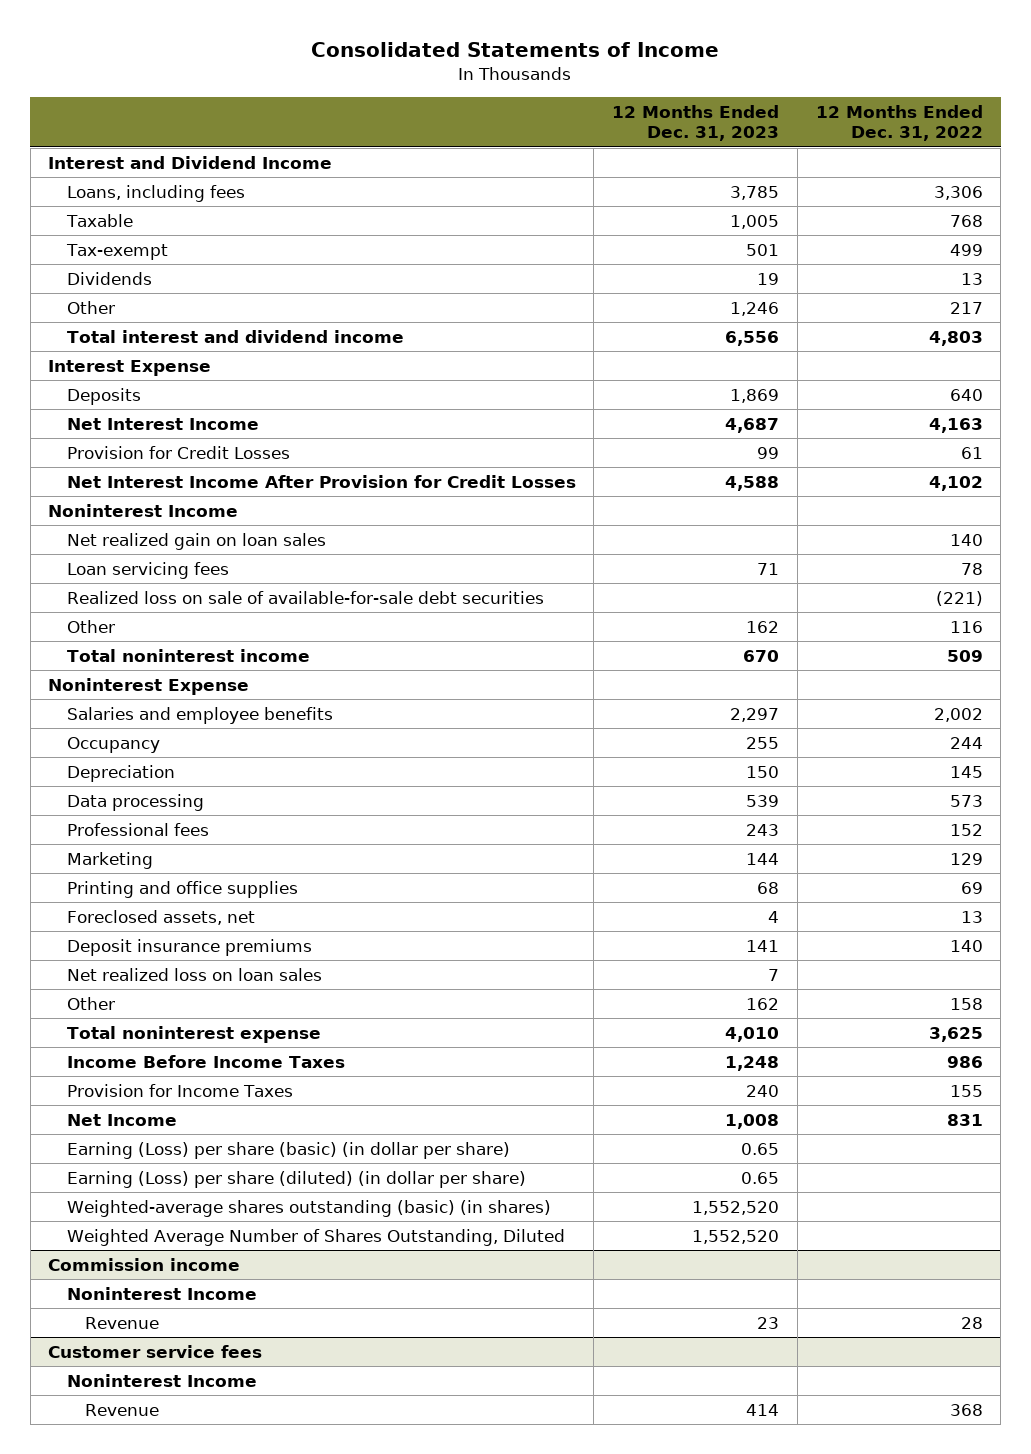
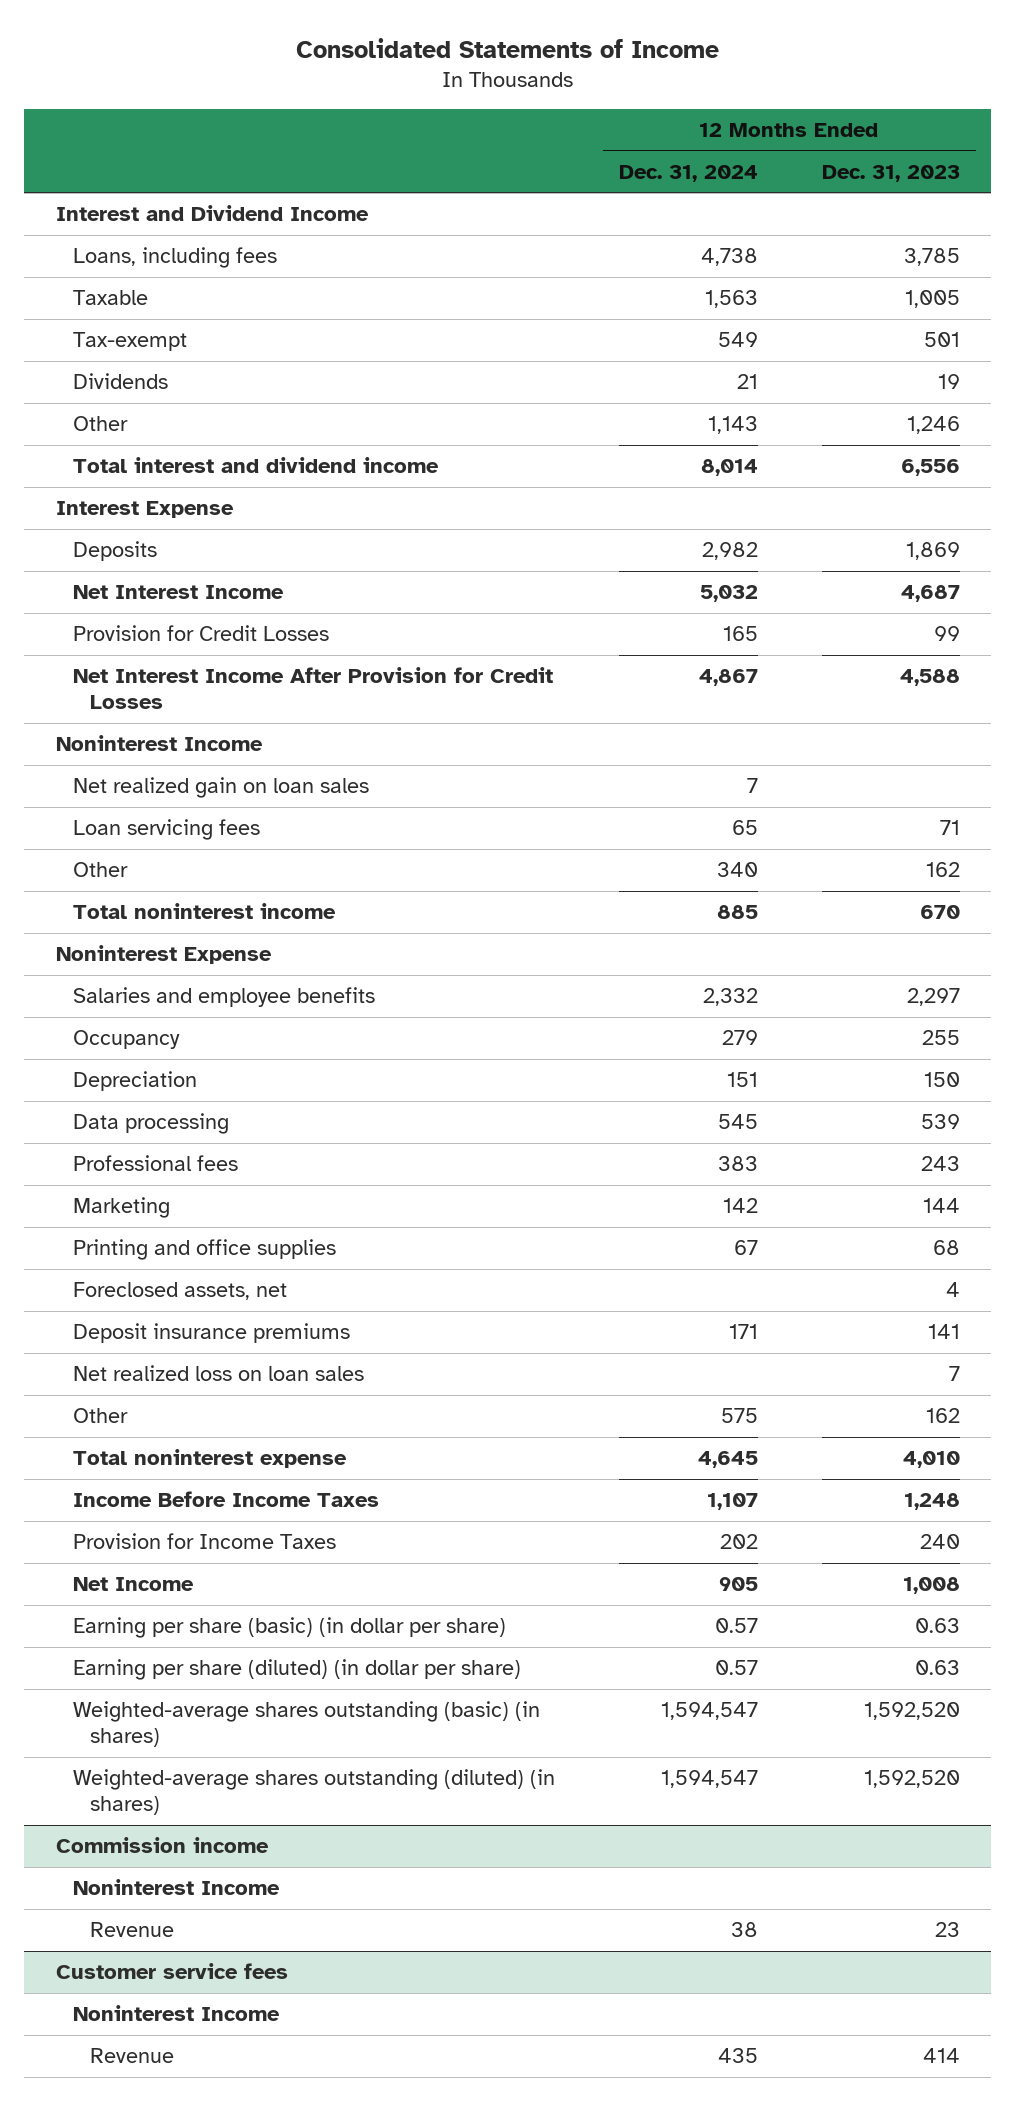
- | 12 Months Ended Dec. 31, 2023 | 12 Months Ended Dec. 31, 2022
+ | 12 Months Ended Dec. 31, 2024 | 12 Months Ended Dec. 31, 2023
- Realized loss on sale of available-for-sale debt securities | | (221)
- Earning (Loss) per share (basic) (in dollar per share) | 0.65 |
- Earning (Loss) per share (diluted) (in dollar per share) | 0.65 |
- Weighted-average shares outstanding (basic) (in shares) | 1,552,520 |
- Weighted Average Number of Shares Outstanding, Diluted | 1,552,520 |
+ Earning per share (basic) (in dollar per share) | 0.57 | 0.63
+ Earning per share (diluted) (in dollar per share) | 0.57 | 0.63
+ Weighted-average shares outstanding (basic) (in shares) | 1,594,547 | 1,592,520
+ Weighted-average shares outstanding (diluted) (in shares) | 1,594,547 | 1,592,520

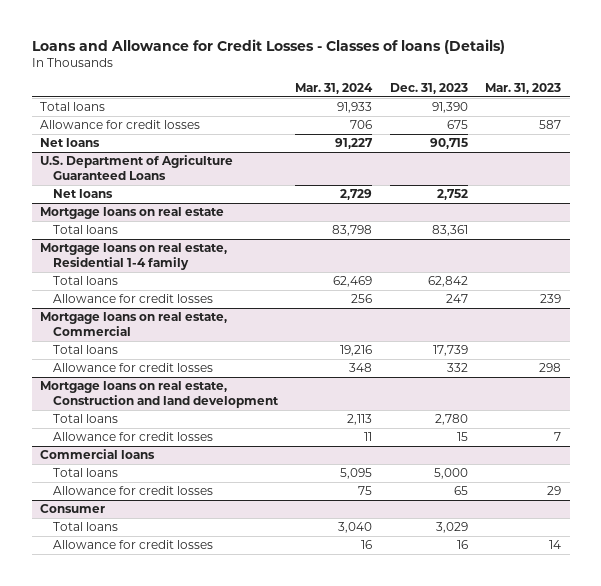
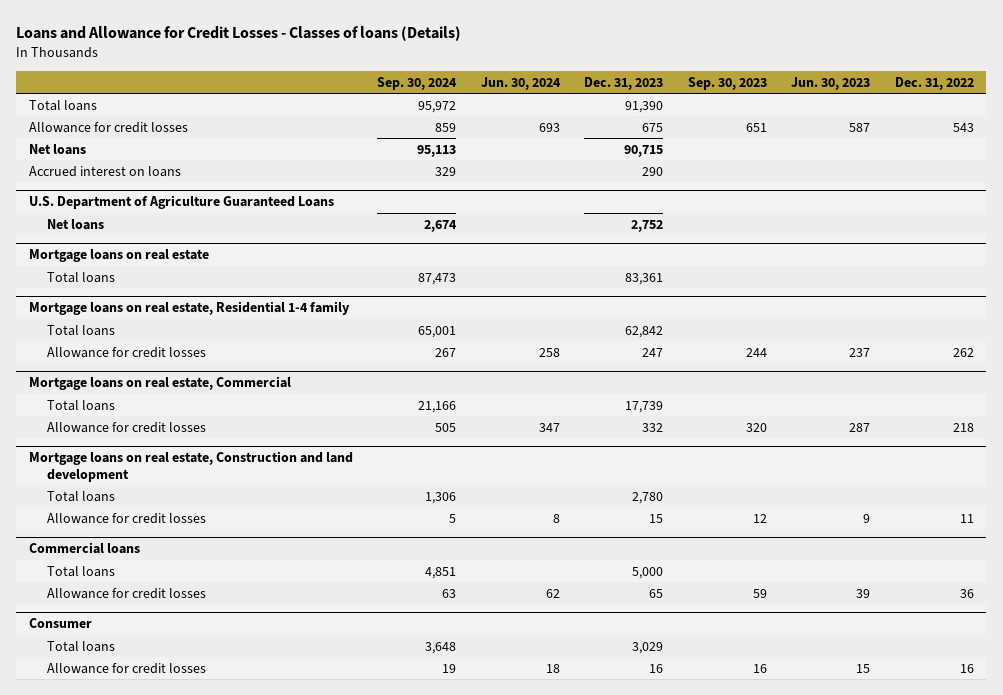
- | Mar. 31, 2024 | Dec. 31, 2023 | Mar. 31, 2023
+ | Sep. 30, 2024 | Jun. 30, 2024 | Dec. 31, 2023 | Sep. 30, 2023 | Jun. 30, 2023 | Dec. 31, 2022
+ Accrued interest on loans | 329 | | 290 | | |

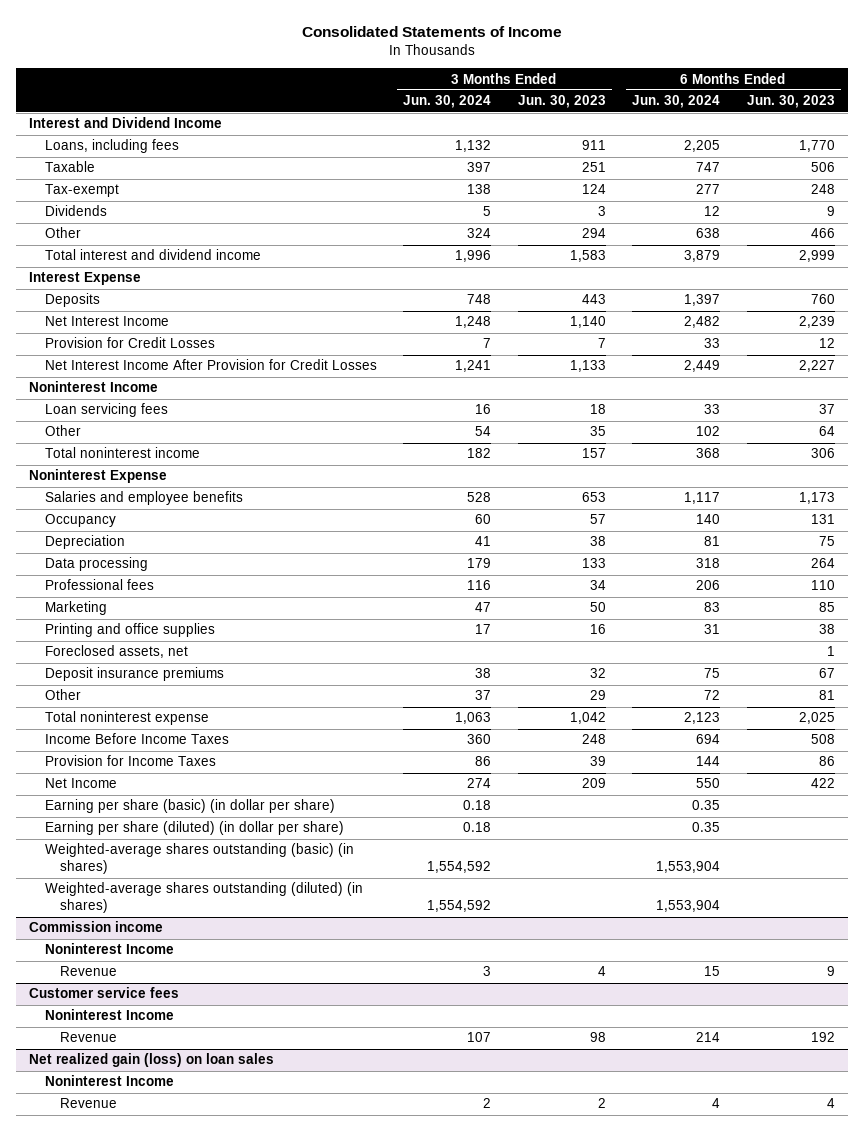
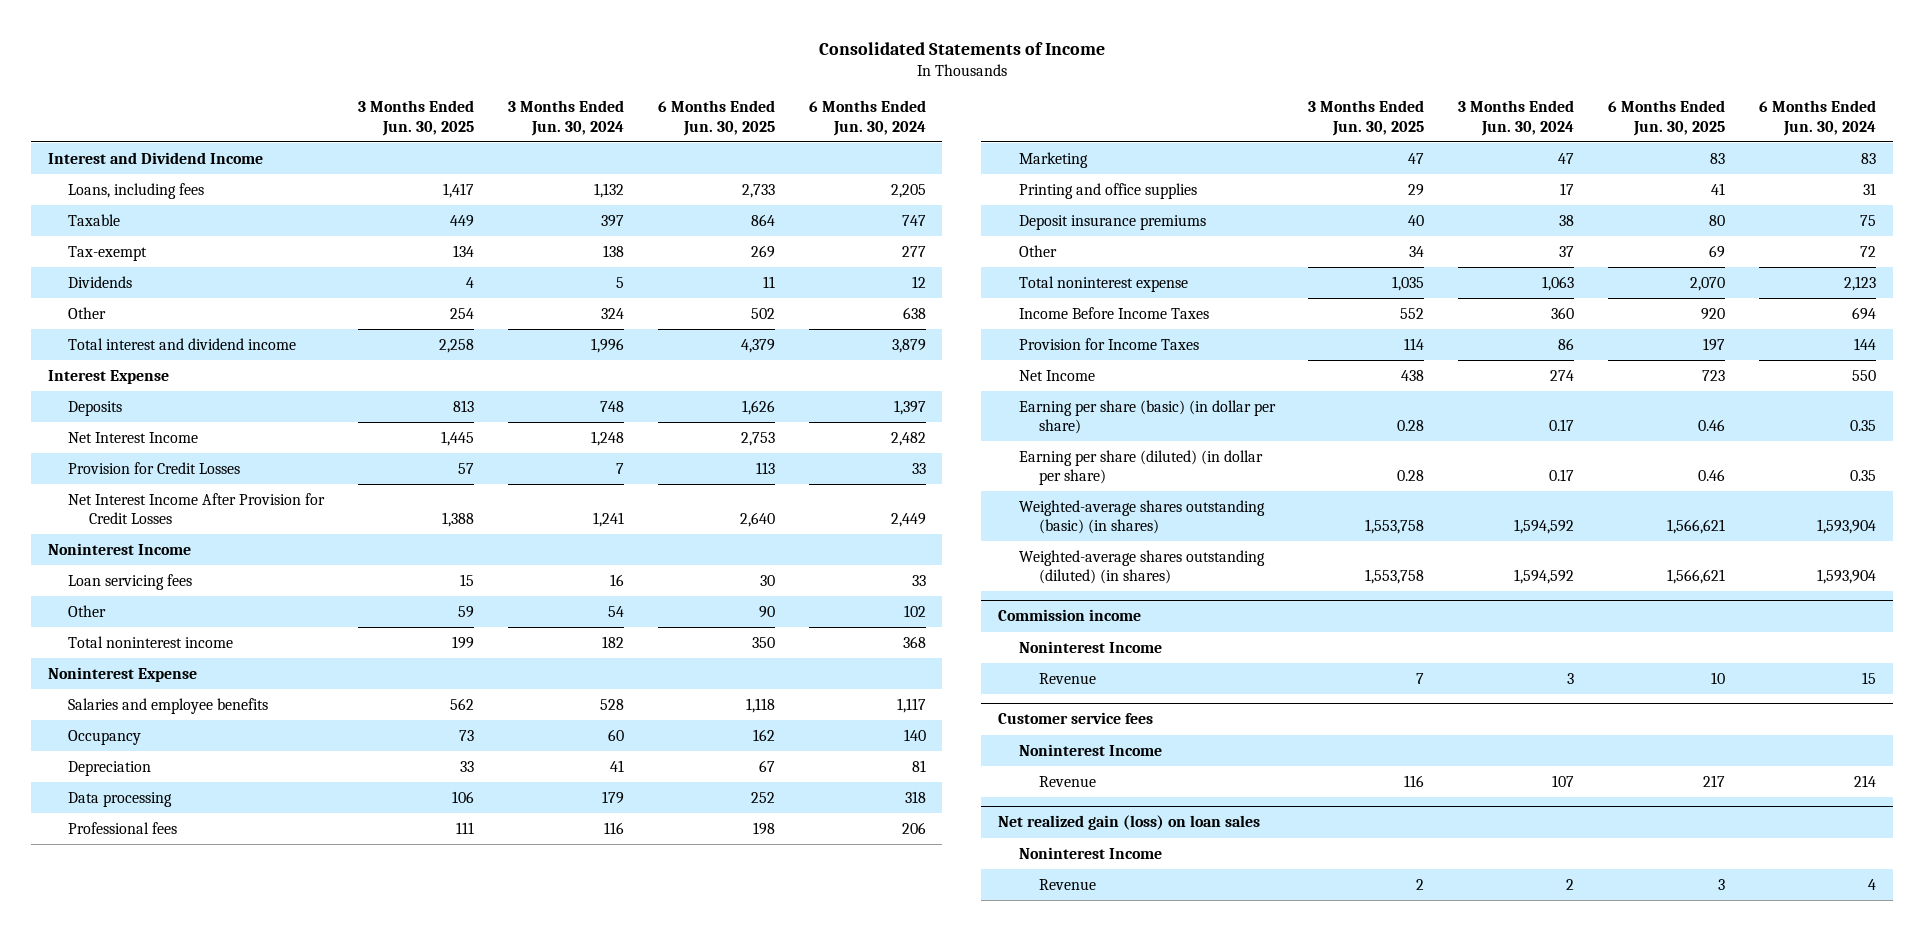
- | 3 Months Ended Jun. 30, 2024 | 3 Months Ended Jun. 30, 2023 | 6 Months Ended Jun. 30, 2024 | 6 Months Ended Jun. 30, 2023
+ | 3 Months Ended Jun. 30, 2025 | 3 Months Ended Jun. 30, 2024 | 6 Months Ended Jun. 30, 2025 | 6 Months Ended Jun. 30, 2024
- Foreclosed assets, net | | | | 1
- Earning per share (basic) (in dollar per share) | 0.18 | | 0.35 |
- Earning per share (diluted) (in dollar per share) | 0.18 | | 0.35 |
- Weighted-average shares outstanding (basic) (in shares) | 1,554,592 | | 1,553,904 |
- Weighted-average shares outstanding (diluted) (in shares) | 1,554,592 | | 1,553,904 |
+ Earning per share (basic) (in dollar per share) | 0.28 | 0.17 | 0.46 | 0.35
+ Earning per share (diluted) (in dollar per share) | 0.28 | 0.17 | 0.46 | 0.35
+ Weighted-average shares outstanding (basic) (in shares) | 1,553,758 | 1,594,592 | 1,566,621 | 1,593,904
+ Weighted-average shares outstanding (diluted) (in shares) | 1,553,758 | 1,594,592 | 1,566,621 | 1,593,904

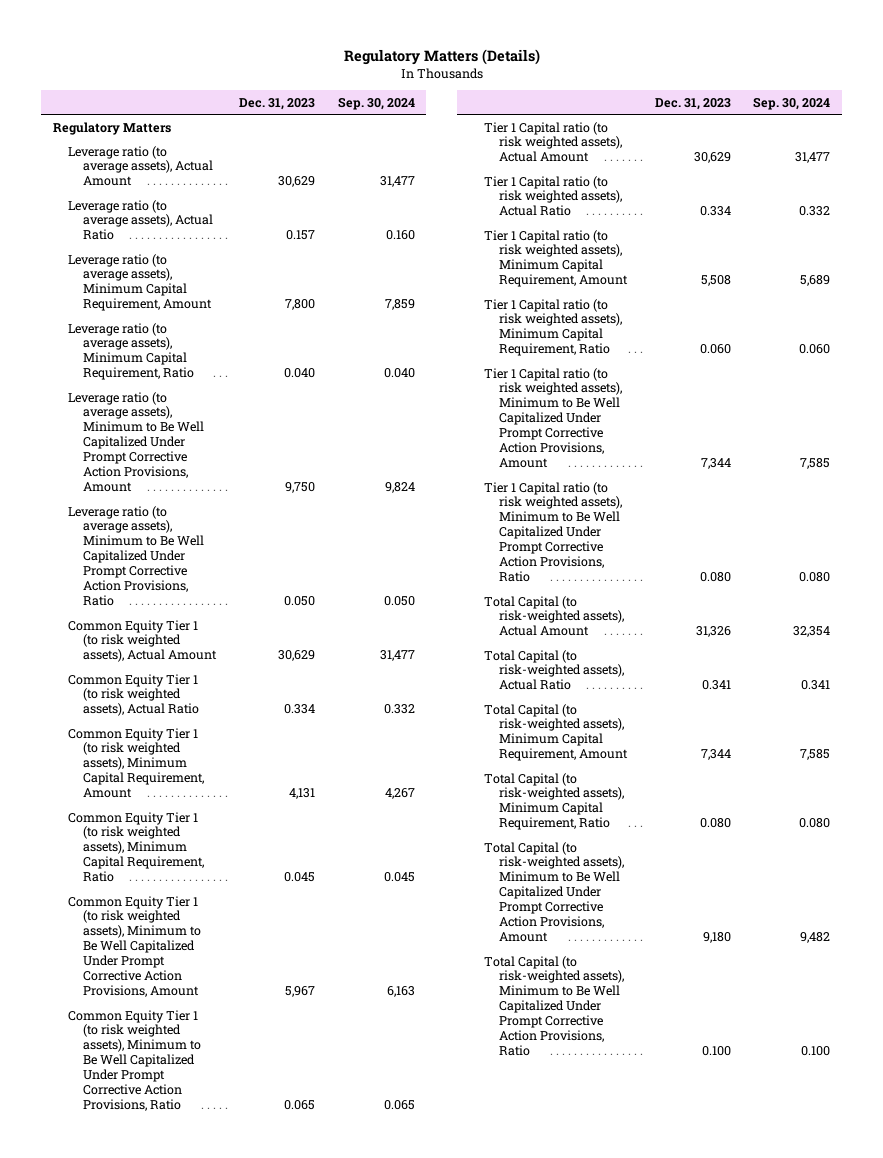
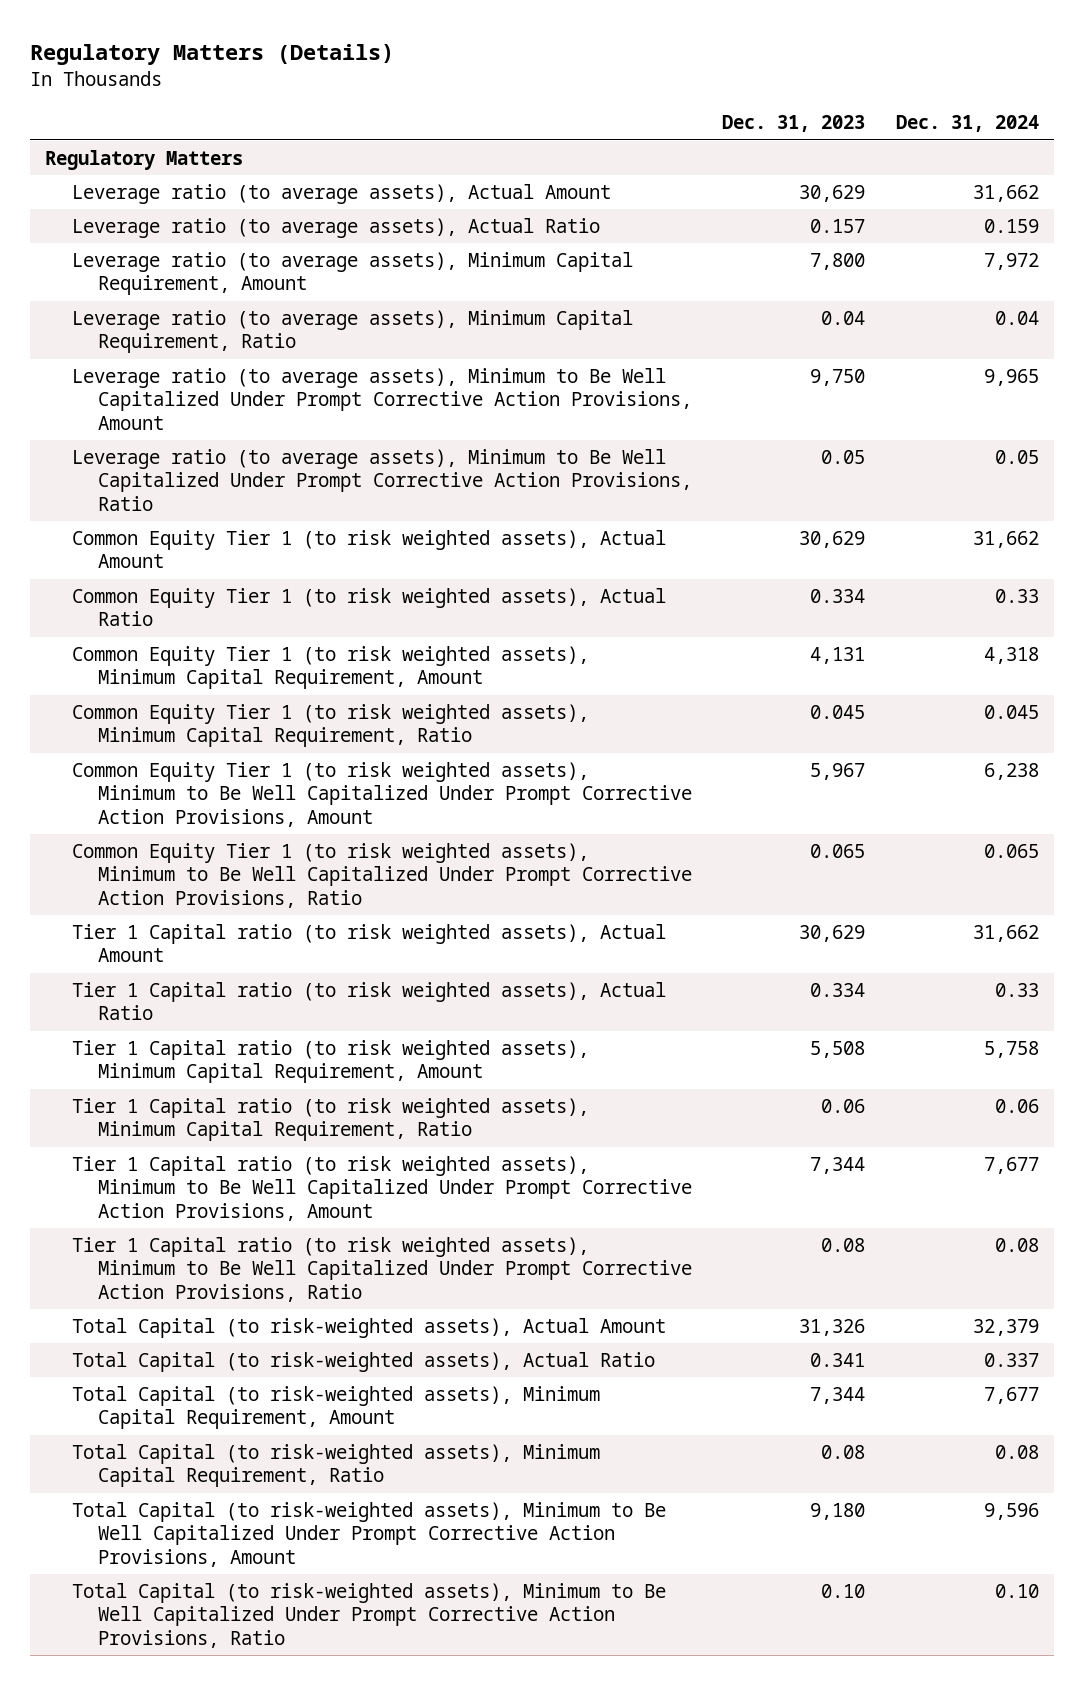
- | Dec. 31, 2023 | Sep. 30, 2024
+ | Dec. 31, 2023 | Dec. 31, 2024
- Leverage ratio (to average assets), Minimum Capital Requirement, Ratio | 0.040 | 0.040
+ Leverage ratio (to average assets), Minimum Capital Requirement, Ratio | 0.04 | 0.04
- Leverage ratio (to average assets), Minimum to Be Well Capitalized Under Prompt Corrective Action Provisions, Ratio | 0.050 | 0.050
+ Leverage ratio (to average assets), Minimum to Be Well Capitalized Under Prompt Corrective Action Provisions, Ratio | 0.05 | 0.05
- Tier 1 Capital ratio (to risk weighted assets), Minimum Capital Requirement, Ratio | 0.060 | 0.060
+ Tier 1 Capital ratio (to risk weighted assets), Minimum Capital Requirement, Ratio | 0.06 | 0.06
- Tier 1 Capital ratio (to risk weighted assets), Minimum to Be Well Capitalized Under Prompt Corrective Action Provisions, Ratio | 0.080 | 0.080
+ Tier 1 Capital ratio (to risk weighted assets), Minimum to Be Well Capitalized Under Prompt Corrective Action Provisions, Ratio | 0.08 | 0.08
- Total Capital (to risk-weighted assets), Minimum Capital Requirement, Ratio | 0.080 | 0.080
+ Total Capital (to risk-weighted assets), Minimum Capital Requirement, Ratio | 0.08 | 0.08
- Total Capital (to risk-weighted assets), Minimum to Be Well Capitalized Under Prompt Corrective Action Provisions, Ratio | 0.100 | 0.100
+ Total Capital (to risk-weighted assets), Minimum to Be Well Capitalized Under Prompt Corrective Action Provisions, Ratio | 0.10 | 0.10

